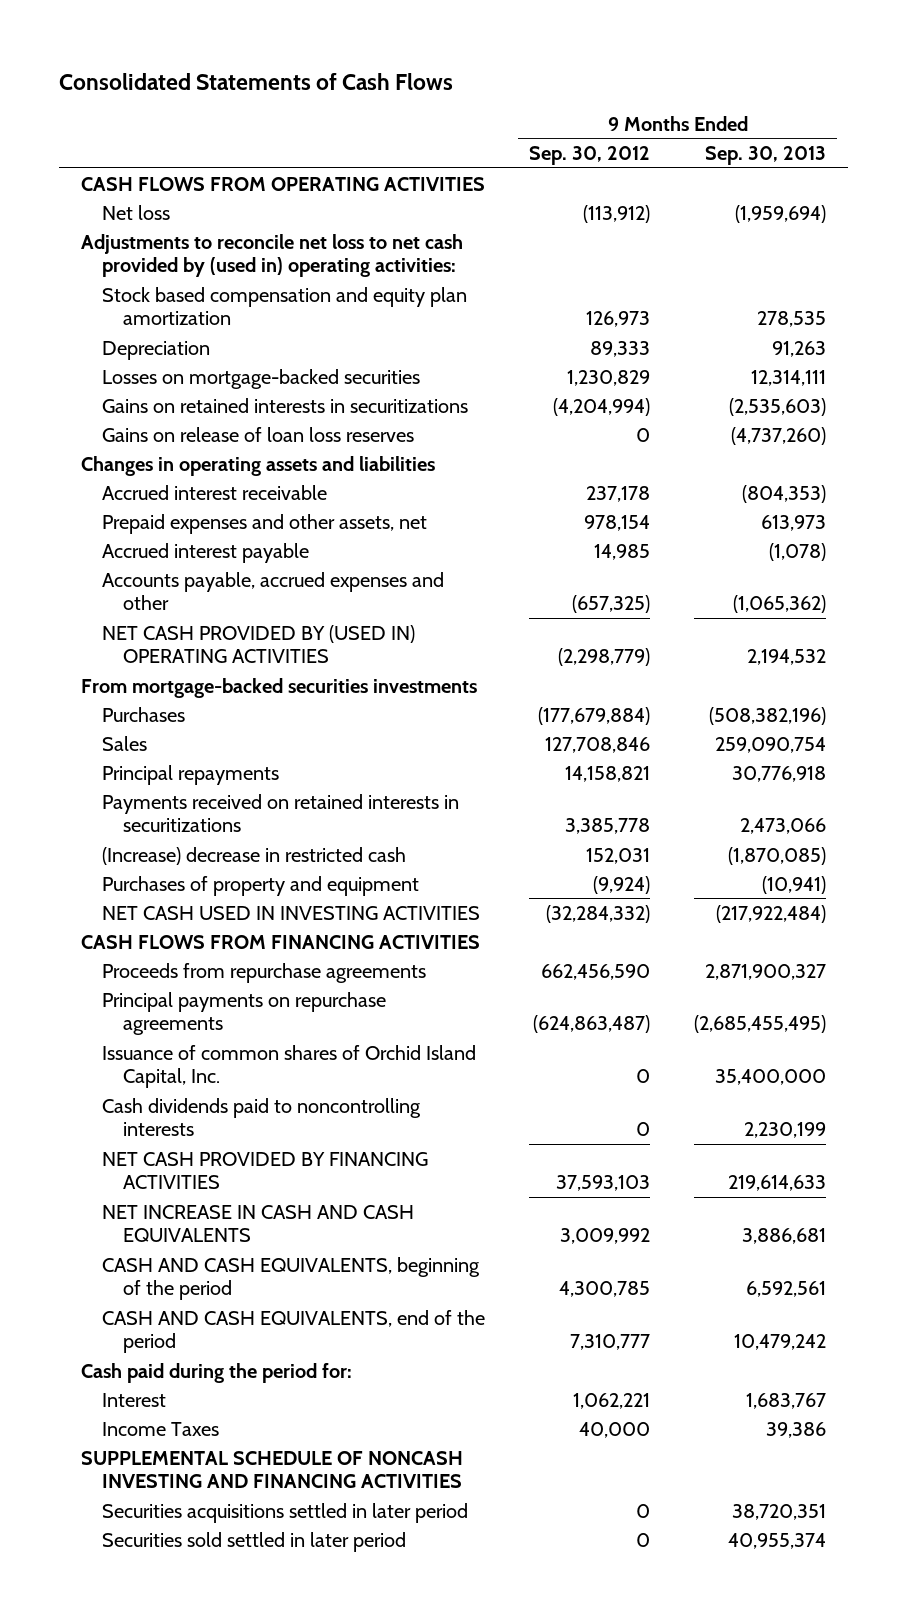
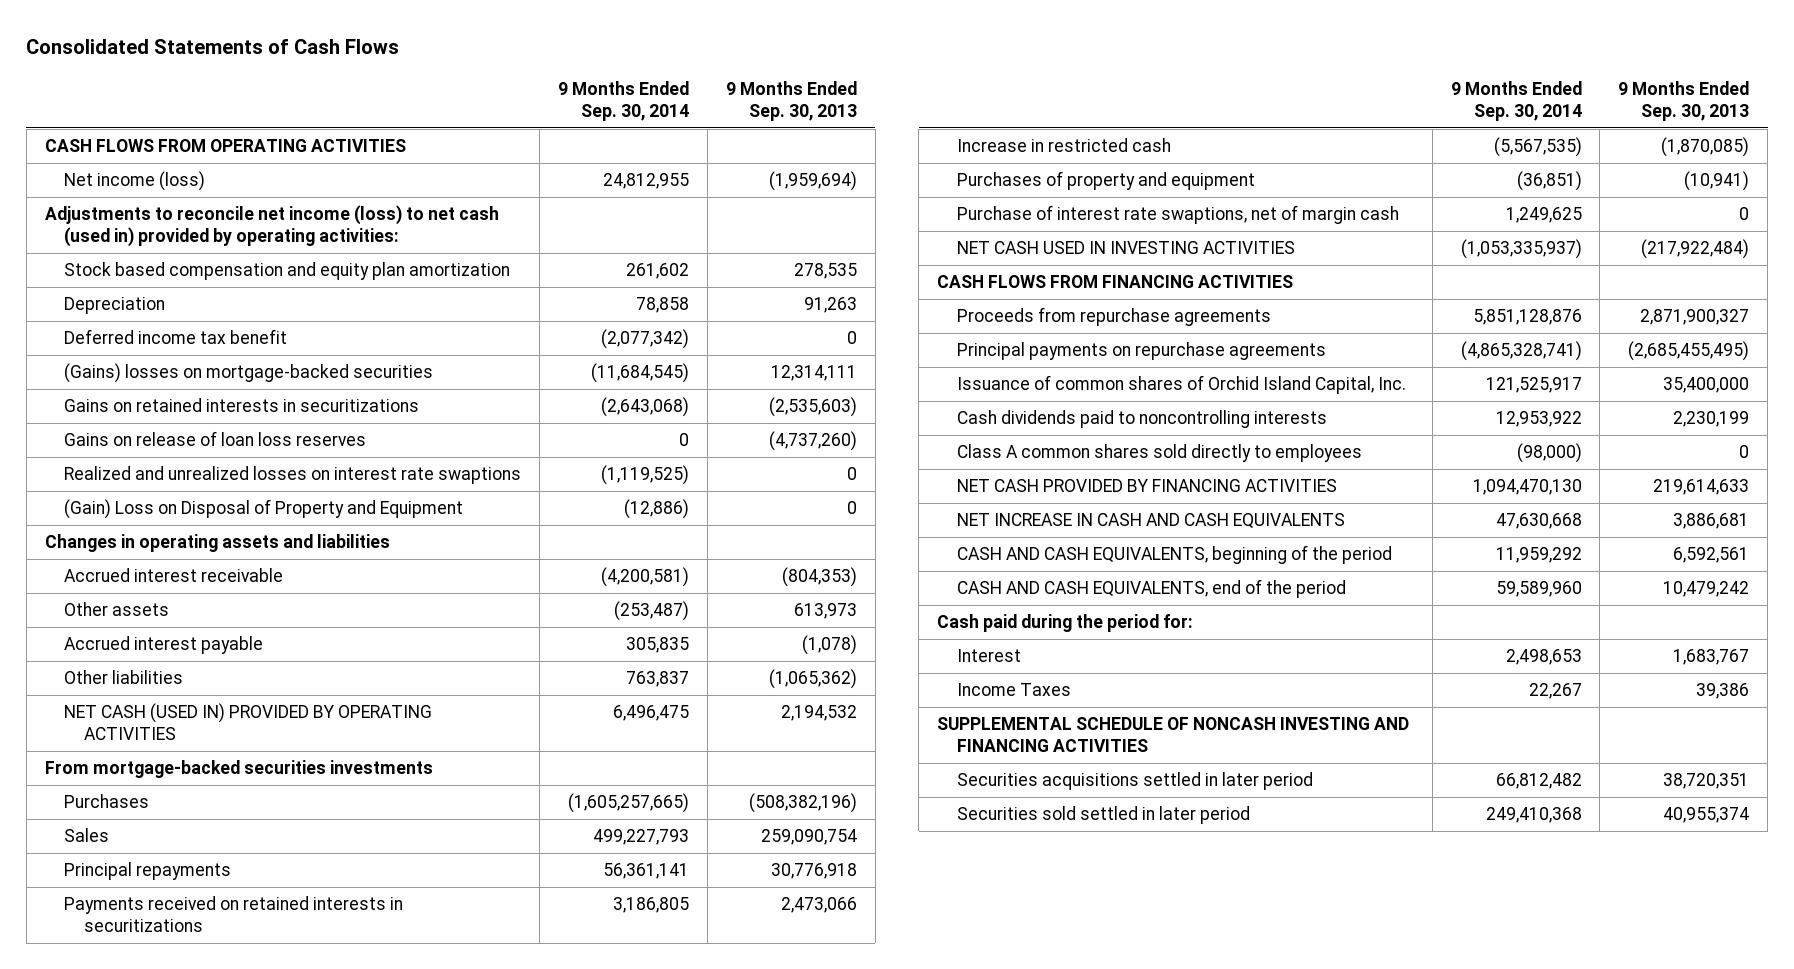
- | 9 Months Ended Sep. 30, 2012 | 9 Months Ended Sep. 30, 2013
+ | 9 Months Ended Sep. 30, 2014 | 9 Months Ended Sep. 30, 2013
- Net loss | (113,912) | (1,959,694)
- Adjustments to reconcile net loss to net cash provided by (used in) operating activities:
+ Net income (loss) | 24,812,955 | (1,959,694)
+ Adjustments to reconcile net income (loss) to net cash (used in) provided by operating activities:
- Losses on mortgage-backed securities | 1,230,829 | 12,314,111
+ Deferred income tax benefit | (2,077,342) | 0
+ (Gains) losses on mortgage-backed securities | (11,684,545) | 12,314,111
+ Realized and unrealized losses on interest rate swaptions | (1,119,525) | 0
+ (Gain) Loss on Disposal of Property and Equipment | (12,886) | 0
- Prepaid expenses and other assets, net | 978,154 | 613,973
+ Other assets | (253,487) | 613,973
- Accounts payable, accrued expenses and other | (657,325) | (1,065,362)
- NET CASH PROVIDED BY (USED IN) OPERATING ACTIVITIES | (2,298,779) | 2,194,532
+ Other liabilities | 763,837 | (1,065,362)
+ NET CASH (USED IN) PROVIDED BY OPERATING ACTIVITIES | 6,496,475 | 2,194,532
- (Increase) decrease in restricted cash | 152,031 | (1,870,085)
+ Increase in restricted cash | (5,567,535) | (1,870,085)
+ Purchase of interest rate swaptions, net of margin cash | 1,249,625 | 0
+ Class A common shares sold directly to employees | (98,000) | 0

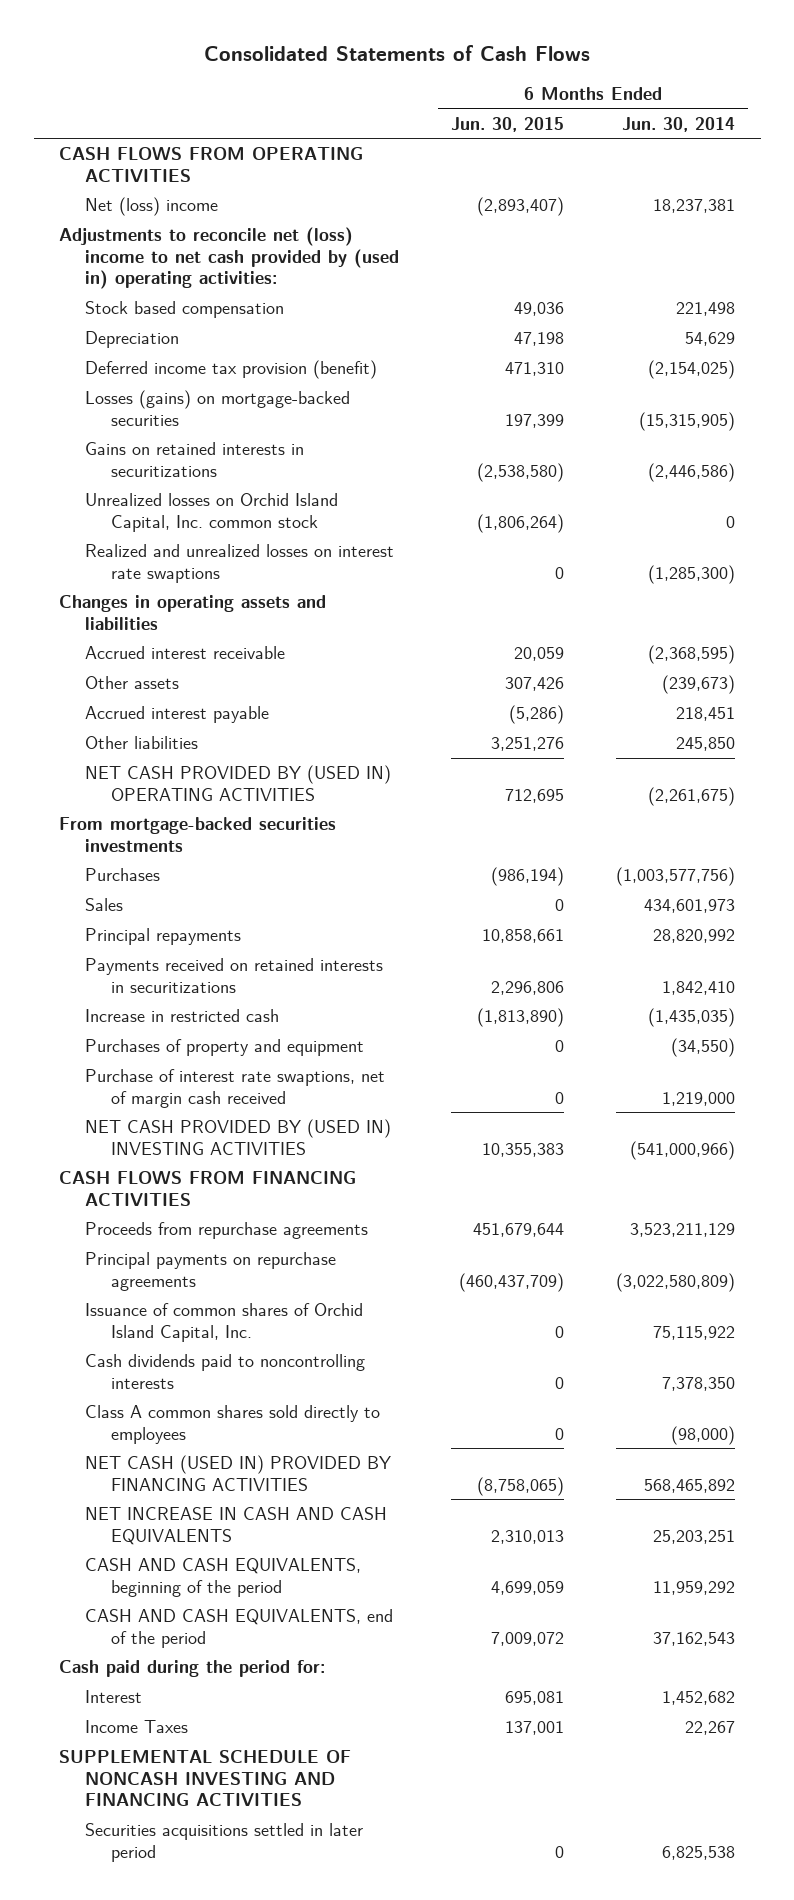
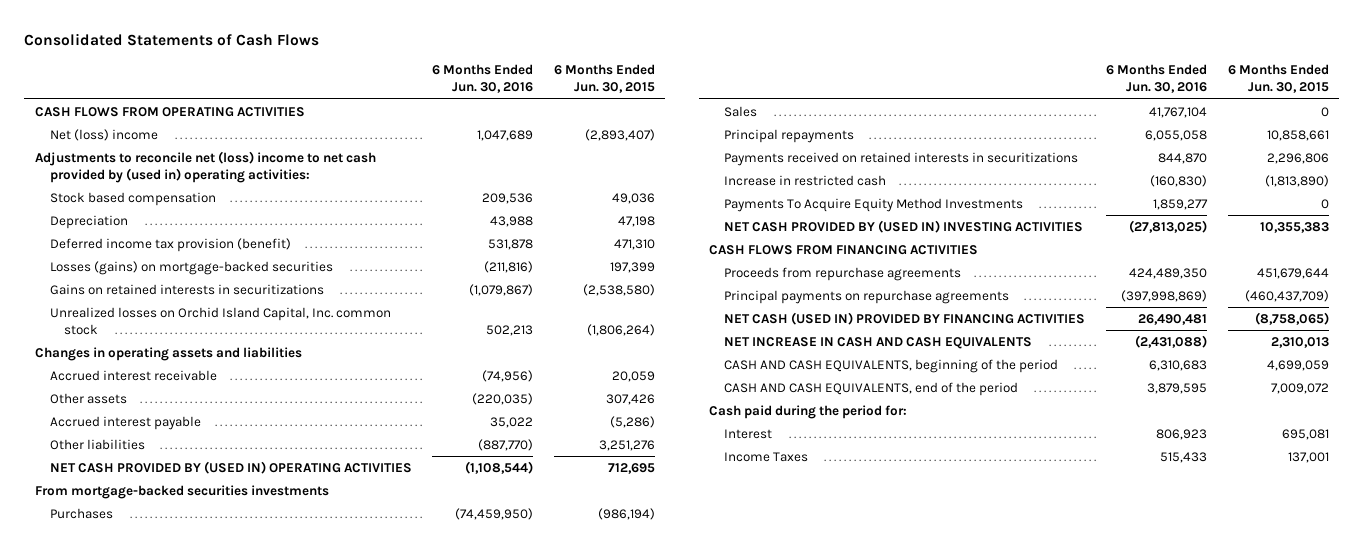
- | 6 Months Ended Jun. 30, 2015 | 6 Months Ended Jun. 30, 2014
+ | 6 Months Ended Jun. 30, 2016 | 6 Months Ended Jun. 30, 2015
- Realized and unrealized losses on interest rate swaptions | 0 | (1,285,300)
- Purchases of property and equipment | 0 | (34,550)
- Purchase of interest rate swaptions, net of margin cash received | 0 | 1,219,000
+ Payments To Acquire Equity Method Investments | 1,859,277 | 0
- Issuance of common shares of Orchid Island Capital, Inc. | 0 | 75,115,922
- Cash dividends paid to noncontrolling interests | 0 | 7,378,350
- Class A common shares sold directly to employees | 0 | (98,000)
- SUPPLEMENTAL SCHEDULE OF NONCASH INVESTING AND FINANCING ACTIVITIES
- Securities acquisitions settled in later period | 0 | 6,825,538

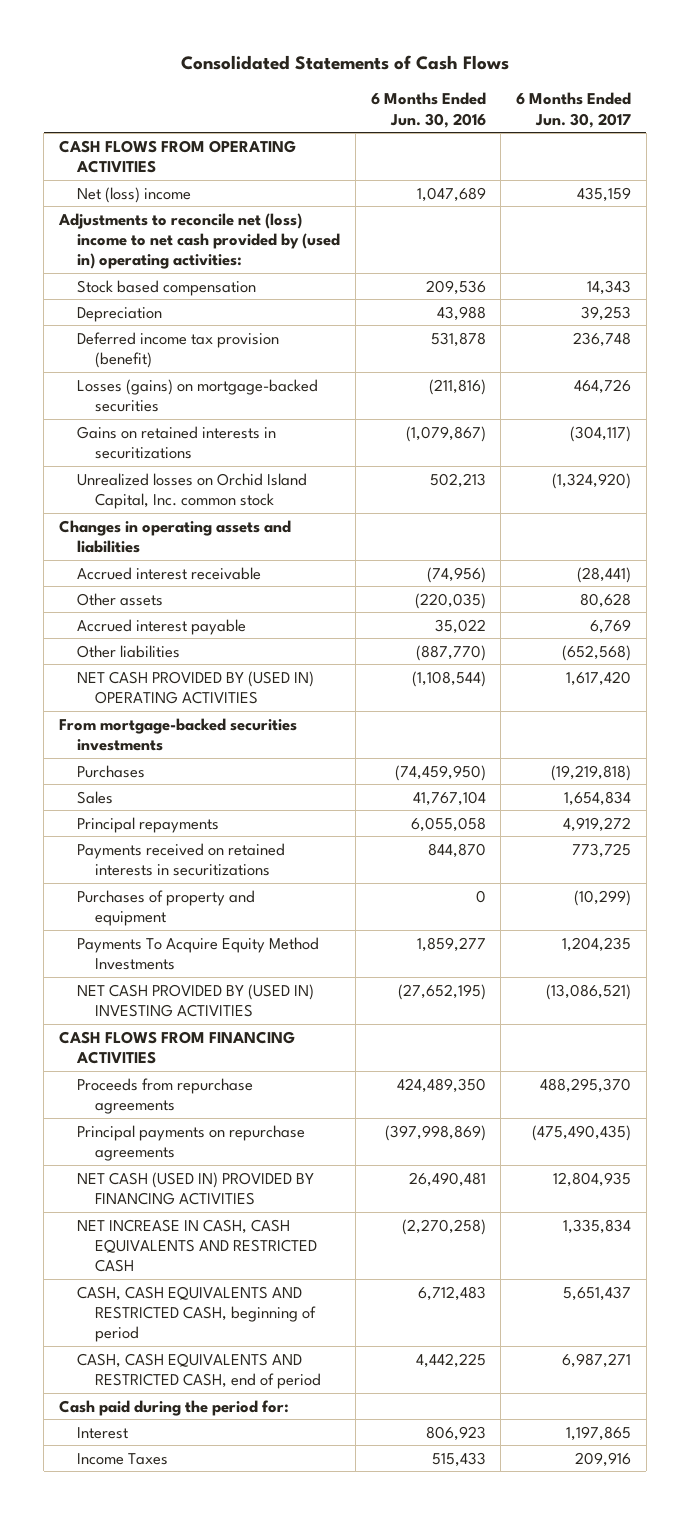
- | 6 Months Ended Jun. 30, 2016 | 6 Months Ended Jun. 30, 2015
+ | 6 Months Ended Jun. 30, 2016 | 6 Months Ended Jun. 30, 2017
- Increase in restricted cash | (160,830) | (1,813,890)
+ Purchases of property and equipment | 0 | (10,299)
- NET CASH PROVIDED BY (USED IN) INVESTING ACTIVITIES | (27,813,025) | 10,355,383
+ NET CASH PROVIDED BY (USED IN) INVESTING ACTIVITIES | (27,652,195) | (13,086,521)
- NET INCREASE IN CASH AND CASH EQUIVALENTS | (2,431,088) | 2,310,013
- CASH AND CASH EQUIVALENTS, beginning of the period | 6,310,683 | 4,699,059
- CASH AND CASH EQUIVALENTS, end of the period | 3,879,595 | 7,009,072
+ NET INCREASE IN CASH, CASH EQUIVALENTS AND RESTRICTED CASH | (2,270,258) | 1,335,834
+ CASH, CASH EQUIVALENTS AND RESTRICTED CASH, beginning of period | 6,712,483 | 5,651,437
+ CASH, CASH EQUIVALENTS AND RESTRICTED CASH, end of period | 4,442,225 | 6,987,271

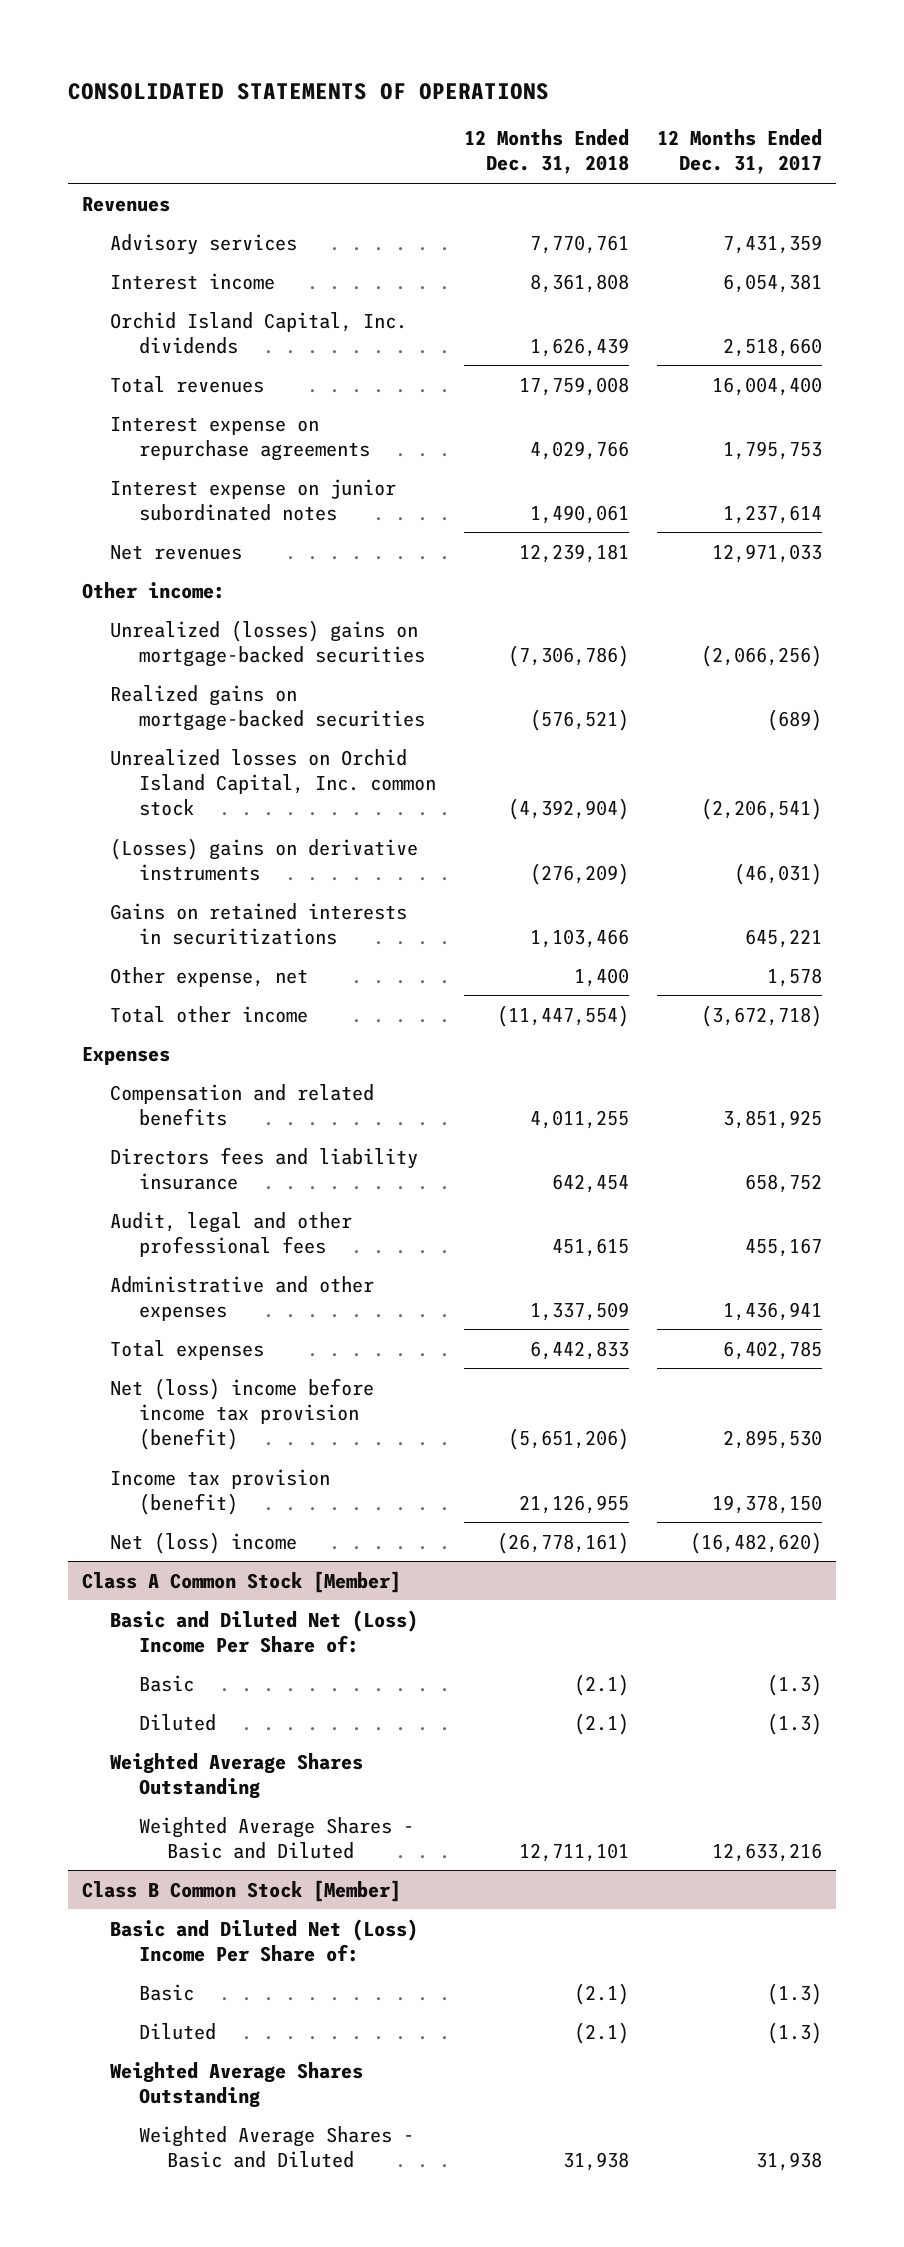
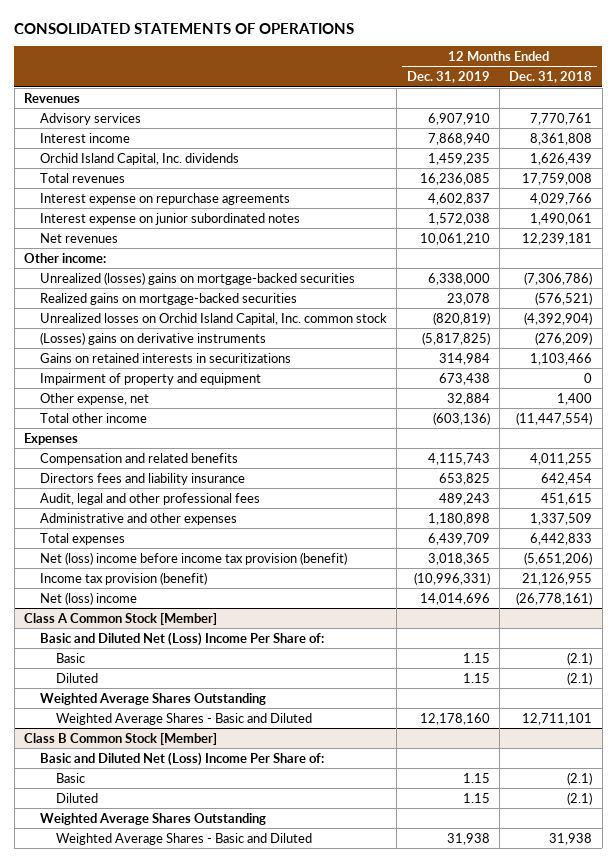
- | 12 Months Ended Dec. 31, 2018 | 12 Months Ended Dec. 31, 2017
+ | 12 Months Ended Dec. 31, 2019 | 12 Months Ended Dec. 31, 2018
+ Impairment of property and equipment | 673,438 | 0

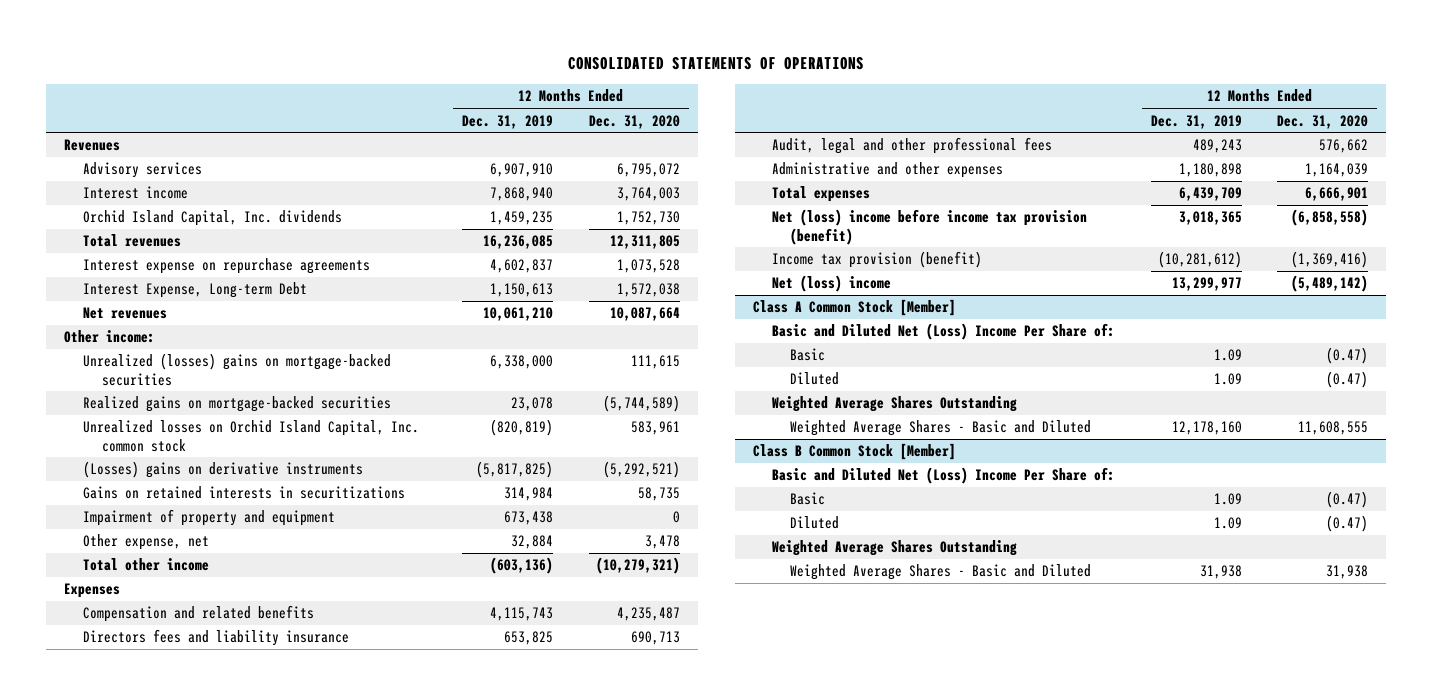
- | 12 Months Ended Dec. 31, 2019 | 12 Months Ended Dec. 31, 2018
+ | 12 Months Ended Dec. 31, 2019 | 12 Months Ended Dec. 31, 2020
- Interest expense on junior subordinated notes | 1,572,038 | 1,490,061
+ Interest Expense, Long-term Debt | 1,150,613 | 1,572,038
- Income tax provision (benefit) | (10,996,331) | 21,126,955
- Net (loss) income | 14,014,696 | (26,778,161)
+ Income tax provision (benefit) | (10,281,612) | (1,369,416)
+ Net (loss) income | 13,299,977 | (5,489,142)
@ Class A Common Stock [Member]
- Basic | 1.15 | (2.1)
- Diluted | 1.15 | (2.1)
+ Basic | 1.09 | (0.47)
+ Diluted | 1.09 | (0.47)
@ Class B Common Stock [Member]
- Basic | 1.15 | (2.1)
- Diluted | 1.15 | (2.1)
+ Basic | 1.09 | (0.47)
+ Diluted | 1.09 | (0.47)

